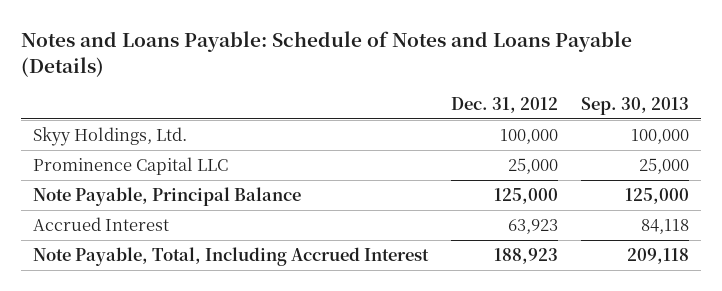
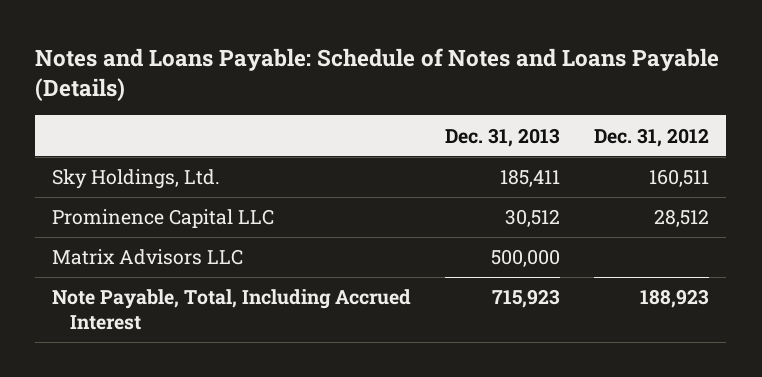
- | Dec. 31, 2012 | Sep. 30, 2013
+ | Dec. 31, 2013 | Dec. 31, 2012
- Skyy Holdings, Ltd. | 100,000 | 100,000
- Prominence Capital LLC | 25,000 | 25,000
- Note Payable, Principal Balance | 125,000 | 125,000
- Accrued Interest | 63,923 | 84,118
+ Sky Holdings, Ltd. | 185,411 | 160,511
+ Prominence Capital LLC | 30,512 | 28,512
+ Matrix Advisors LLC | 500,000 |

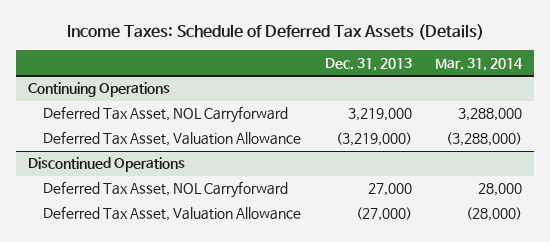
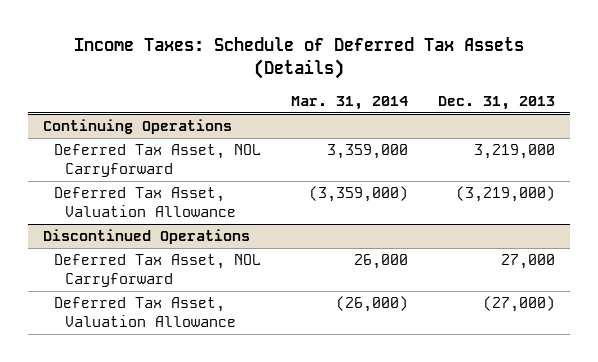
- | Dec. 31, 2013 | Mar. 31, 2014
+ | Mar. 31, 2014 | Dec. 31, 2013
@ Continuing Operations
- Deferred Tax Asset, NOL Carryforward | 3,219,000 | 3,288,000
- Deferred Tax Asset, Valuation Allowance | (3,219,000) | (3,288,000)
+ Deferred Tax Asset, NOL Carryforward | 3,359,000 | 3,219,000
+ Deferred Tax Asset, Valuation Allowance | (3,359,000) | (3,219,000)
@ Discontinued Operations
- Deferred Tax Asset, NOL Carryforward | 27,000 | 28,000
- Deferred Tax Asset, Valuation Allowance | (27,000) | (28,000)
+ Deferred Tax Asset, NOL Carryforward | 26,000 | 27,000
+ Deferred Tax Asset, Valuation Allowance | (26,000) | (27,000)

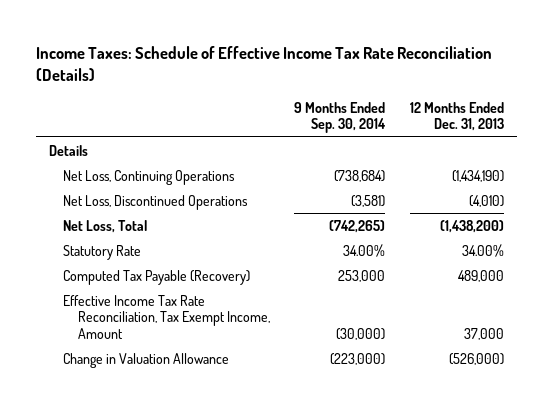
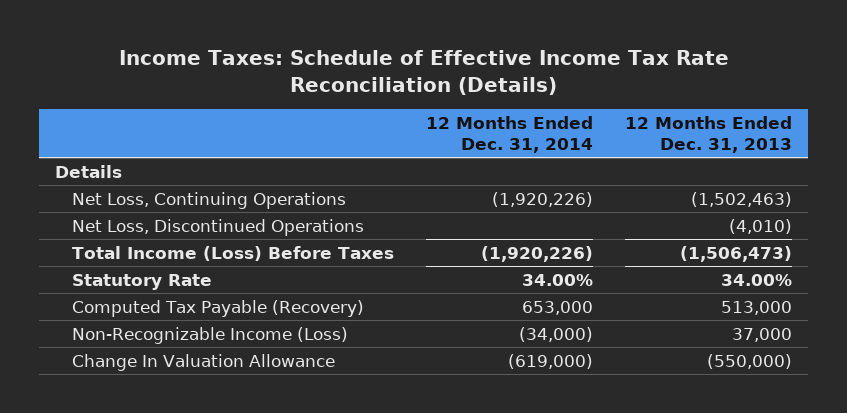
- | 9 Months Ended Sep. 30, 2014 | 12 Months Ended Dec. 31, 2013
+ | 12 Months Ended Dec. 31, 2014 | 12 Months Ended Dec. 31, 2013
- Net Loss, Continuing Operations | (738,684) | (1,434,190)
+ Net Loss, Continuing Operations | (1,920,226) | (1,502,463)
- Net Loss, Total | (742,265) | (1,438,200)
+ Total Income (Loss) Before Taxes | (1,920,226) | (1,506,473)
- Computed Tax Payable (Recovery) | 253,000 | 489,000
- Effective Income Tax Rate Reconciliation, Tax Exempt Income, Amount | (30,000) | 37,000
- Change in Valuation Allowance | (223,000) | (526,000)
+ Computed Tax Payable (Recovery) | 653,000 | 513,000
+ Non-Recognizable Income (Loss) | (34,000) | 37,000
+ Change In Valuation Allowance | (619,000) | (550,000)

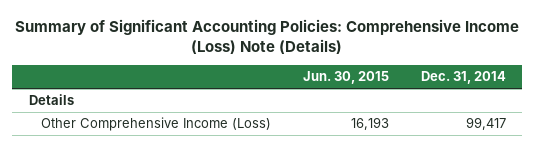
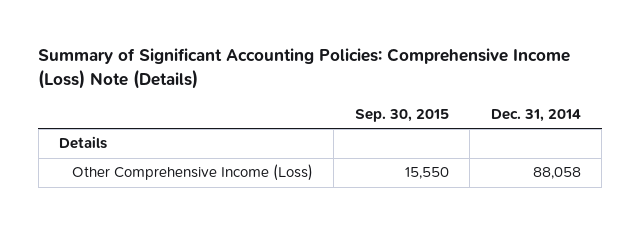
- | Jun. 30, 2015 | Dec. 31, 2014
+ | Sep. 30, 2015 | Dec. 31, 2014
- Other Comprehensive Income (Loss) | 16,193 | 99,417
+ Other Comprehensive Income (Loss) | 15,550 | 88,058

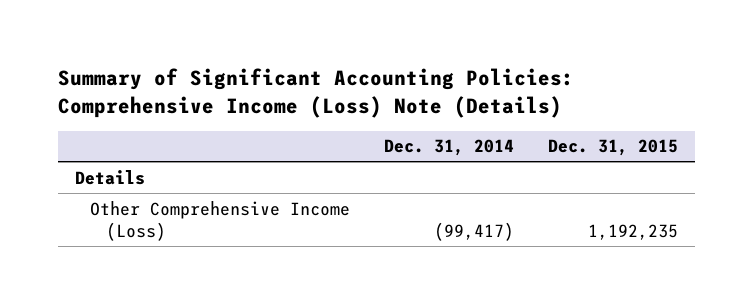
- | Sep. 30, 2015 | Dec. 31, 2014
+ | Dec. 31, 2014 | Dec. 31, 2015
- Other Comprehensive Income (Loss) | 15,550 | 88,058
+ Other Comprehensive Income (Loss) | (99,417) | 1,192,235

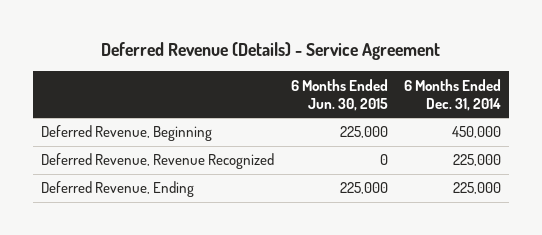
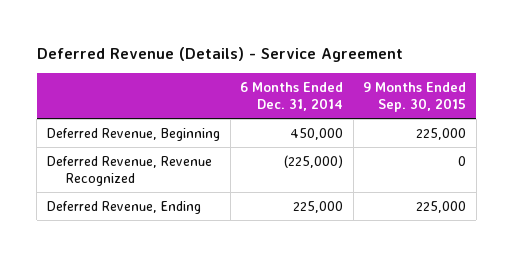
- | 6 Months Ended Jun. 30, 2015 | 6 Months Ended Dec. 31, 2014
+ | 6 Months Ended Dec. 31, 2014 | 9 Months Ended Sep. 30, 2015
- Deferred Revenue, Revenue Recognized | 0 | 225,000
+ Deferred Revenue, Revenue Recognized | (225,000) | 0

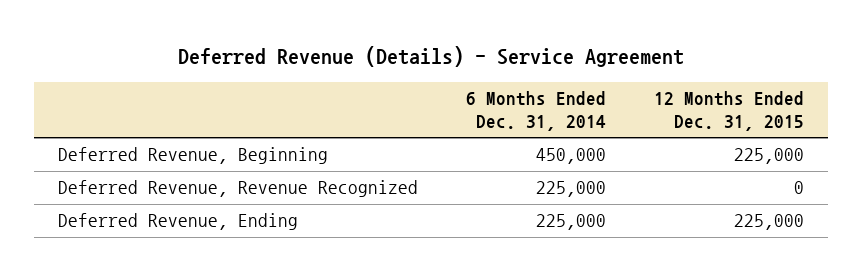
- | 6 Months Ended Dec. 31, 2014 | 9 Months Ended Sep. 30, 2015
+ | 6 Months Ended Dec. 31, 2014 | 12 Months Ended Dec. 31, 2015
- Deferred Revenue, Revenue Recognized | (225,000) | 0
+ Deferred Revenue, Revenue Recognized | 225,000 | 0

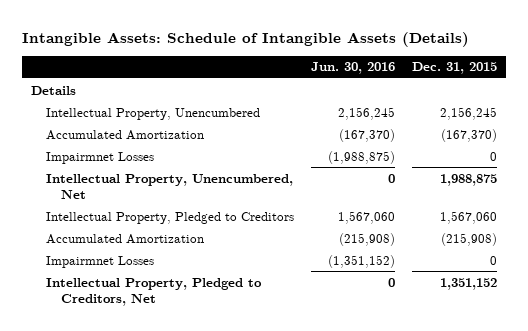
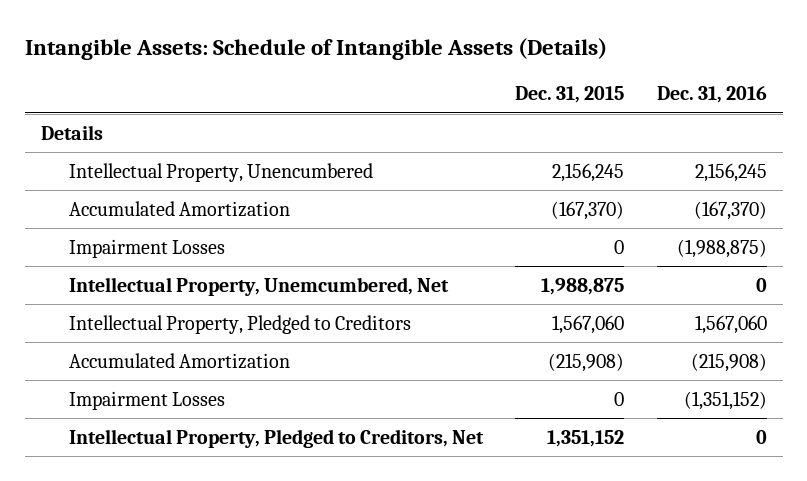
- | Jun. 30, 2016 | Dec. 31, 2015
+ | Dec. 31, 2015 | Dec. 31, 2016
- Impairmnet Losses | (1,988,875) | 0
- Intellectual Property, Unencumbered, Net | 0 | 1,988,875
+ Impairment Losses | 0 | (1,988,875)
+ Intellectual Property, Unemcumbered, Net | 1,988,875 | 0
- Impairmnet Losses | (1,351,152) | 0
+ Impairment Losses | 0 | (1,351,152)

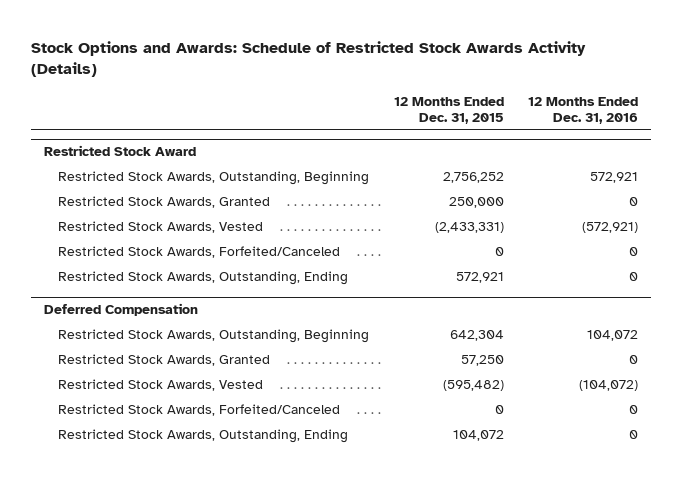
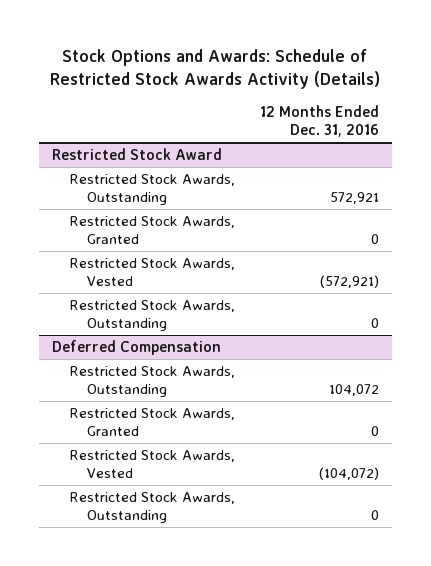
- | 12 Months Ended Dec. 31, 2015 | 12 Months Ended Dec. 31, 2016
+ | 12 Months Ended Dec. 31, 2016
@ Restricted Stock Award
- Restricted Stock Awards, Outstanding, Beginning | 2,756,252 | 572,921
+ Restricted Stock Awards, Outstanding | 572,921
- Restricted Stock Awards, Forfeited/Canceled | 0 | 0
- Restricted Stock Awards, Outstanding, Ending | 572,921 | 0
+ Restricted Stock Awards, Outstanding | 0
@ Deferred Compensation
- Restricted Stock Awards, Outstanding, Beginning | 642,304 | 104,072
+ Restricted Stock Awards, Outstanding | 104,072
- Restricted Stock Awards, Forfeited/Canceled | 0 | 0
- Restricted Stock Awards, Outstanding, Ending | 104,072 | 0
+ Restricted Stock Awards, Outstanding | 0

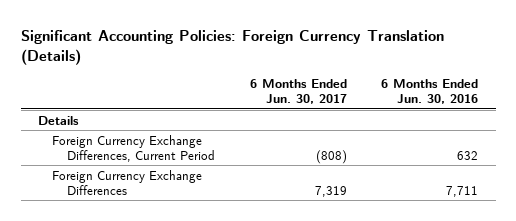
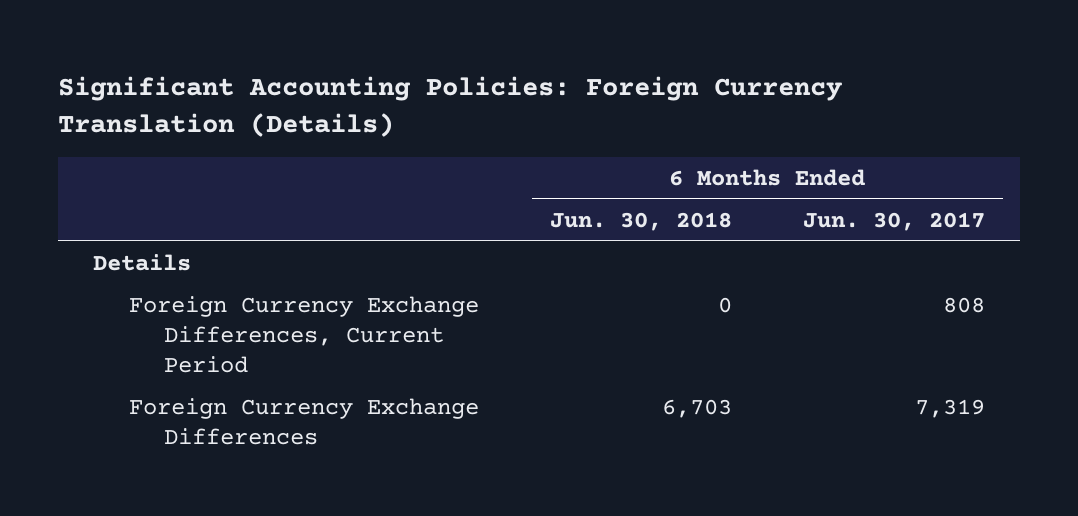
- | 6 Months Ended Jun. 30, 2017 | 6 Months Ended Jun. 30, 2016
+ | 6 Months Ended Jun. 30, 2018 | 6 Months Ended Jun. 30, 2017
- Foreign Currency Exchange Differences, Current Period | (808) | 632
+ Foreign Currency Exchange Differences, Current Period | 0 | 808

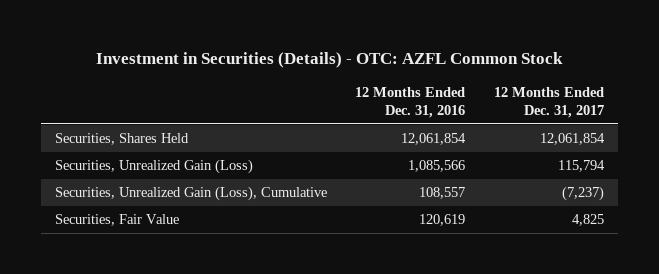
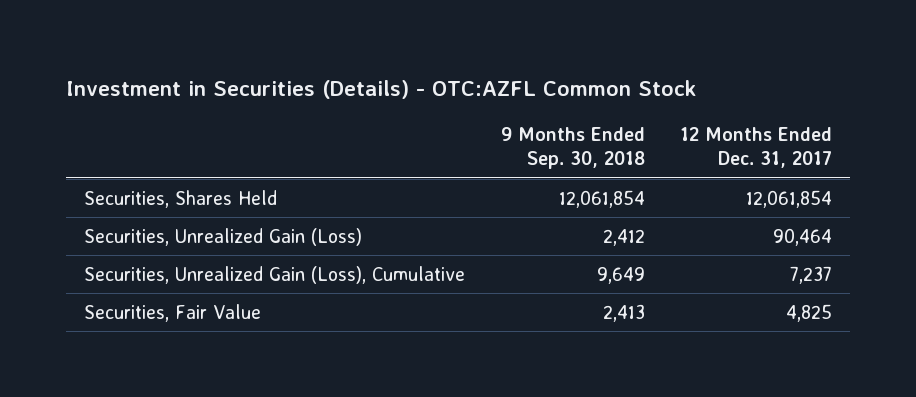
- Investment in Securities (Details) - OTC: AZFL Common Stock
+ Investment in Securities (Details) - OTC:AZFL Common Stock
- | 12 Months Ended Dec. 31, 2016 | 12 Months Ended Dec. 31, 2017
+ | 9 Months Ended Sep. 30, 2018 | 12 Months Ended Dec. 31, 2017
- Securities, Unrealized Gain (Loss) | 1,085,566 | 115,794
- Securities, Unrealized Gain (Loss), Cumulative | 108,557 | (7,237)
+ Securities, Unrealized Gain (Loss) | 2,412 | 90,464
+ Securities, Unrealized Gain (Loss), Cumulative | 9,649 | 7,237

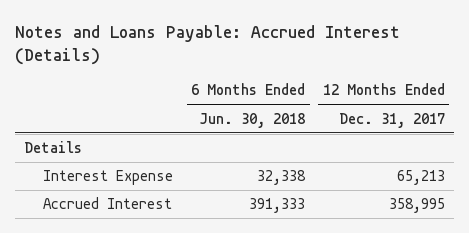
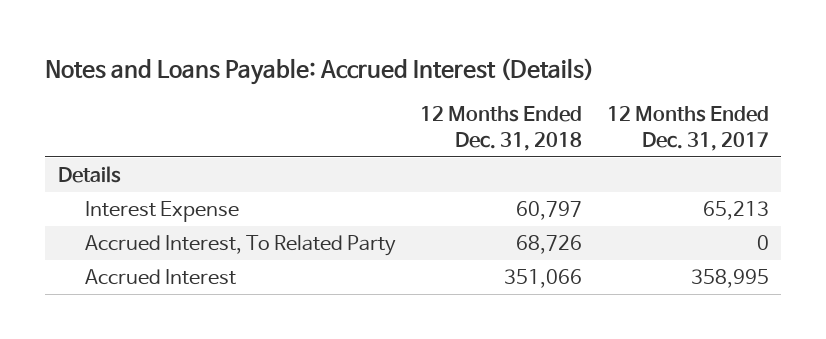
- | 6 Months Ended Jun. 30, 2018 | 12 Months Ended Dec. 31, 2017
+ | 12 Months Ended Dec. 31, 2018 | 12 Months Ended Dec. 31, 2017
+ Accrued Interest, To Related Party | 68,726 | 0

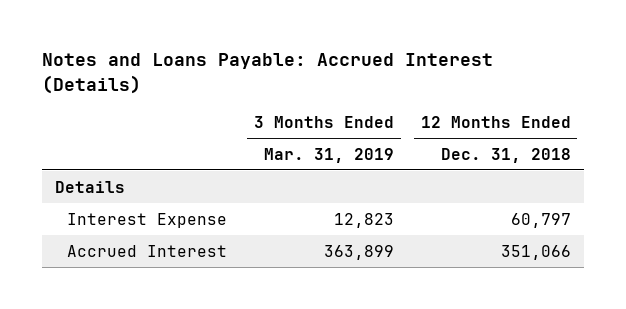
- | 12 Months Ended Dec. 31, 2018 | 12 Months Ended Dec. 31, 2017
+ | 3 Months Ended Mar. 31, 2019 | 12 Months Ended Dec. 31, 2018
- Accrued Interest, To Related Party | 68,726 | 0

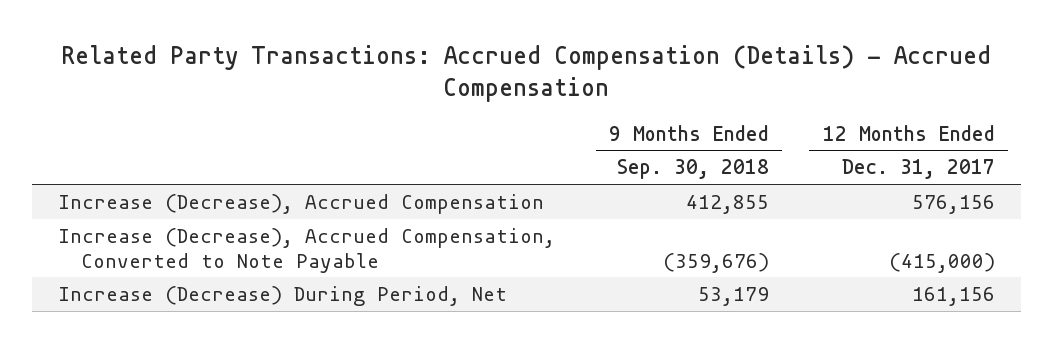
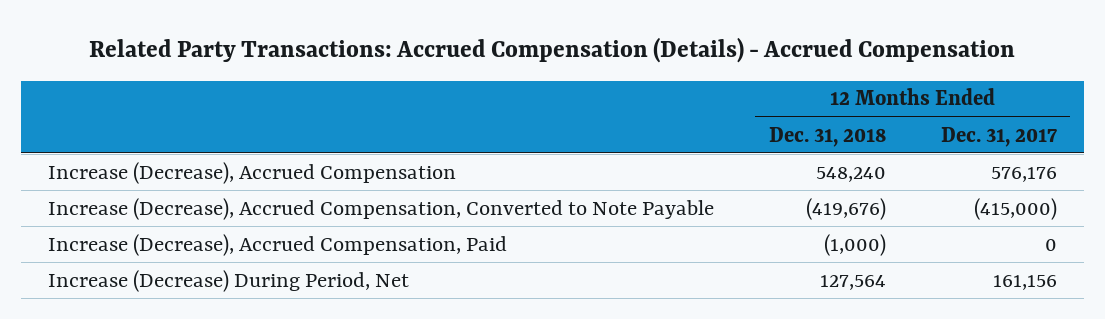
- | 9 Months Ended Sep. 30, 2018 | 12 Months Ended Dec. 31, 2017
+ | 12 Months Ended Dec. 31, 2018 | 12 Months Ended Dec. 31, 2017
- Increase (Decrease), Accrued Compensation | 412,855 | 576,156
+ Increase (Decrease), Accrued Compensation | 548,240 | 576,176
+ Increase (Decrease), Accrued Compensation, Paid | (1,000) | 0

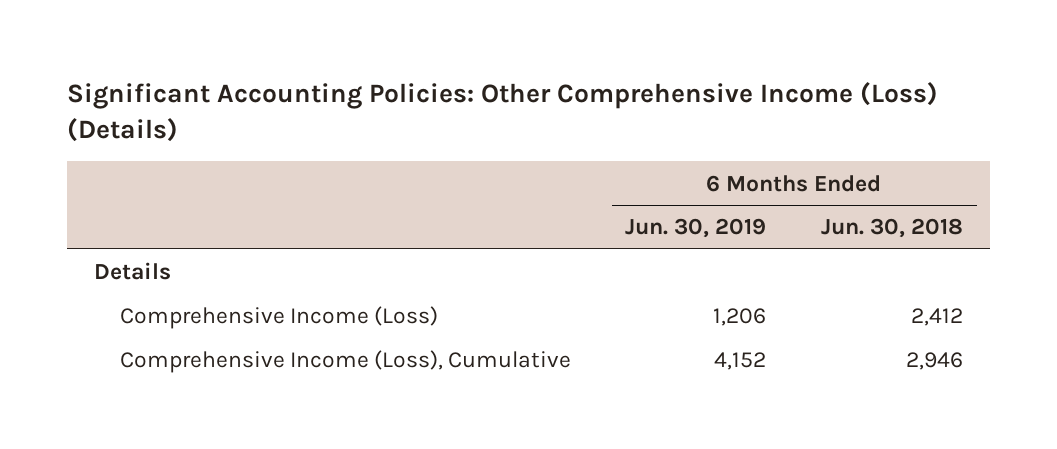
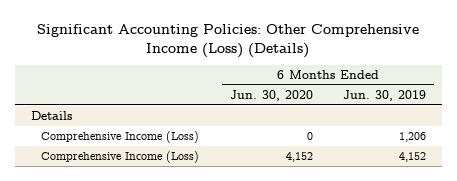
- | 6 Months Ended Jun. 30, 2019 | 6 Months Ended Jun. 30, 2018
+ | 6 Months Ended Jun. 30, 2020 | 6 Months Ended Jun. 30, 2019
- Comprehensive Income (Loss), Cumulative | 4,152 | 2,946
+ Comprehensive Income (Loss) | 4,152 | 4,152

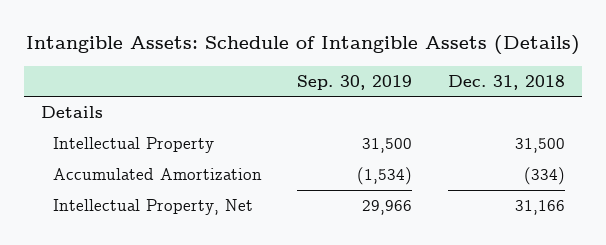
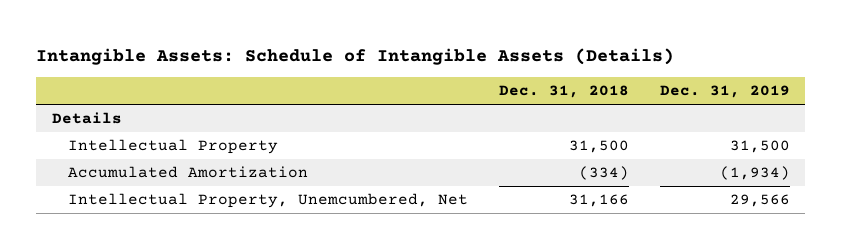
- | Sep. 30, 2019 | Dec. 31, 2018
+ | Dec. 31, 2018 | Dec. 31, 2019
- Intellectual Property, Net | 29,966 | 31,166
+ Intellectual Property, Unemcumbered, Net | 31,166 | 29,566

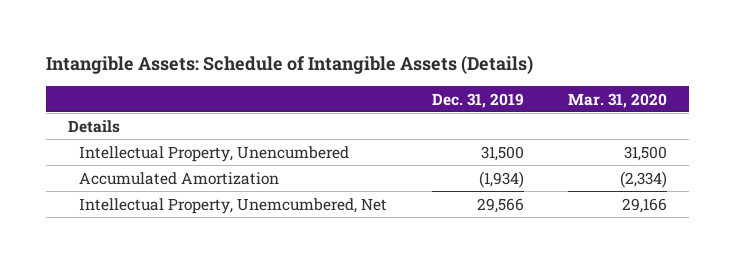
- | Dec. 31, 2018 | Dec. 31, 2019
+ | Dec. 31, 2019 | Mar. 31, 2020
- Intellectual Property | 31,500 | 31,500
+ Intellectual Property, Unencumbered | 31,500 | 31,500

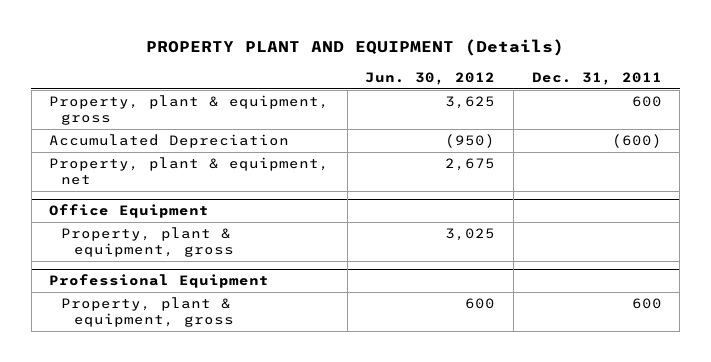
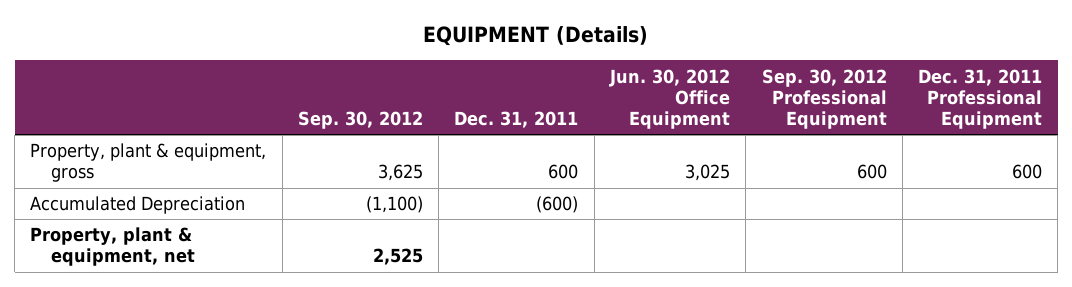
- PROPERTY PLANT AND EQUIPMENT (Details)
+ EQUIPMENT (Details)
- | Jun. 30, 2012 | Dec. 31, 2011
+ | Sep. 30, 2012 | Dec. 31, 2011 | Jun. 30, 2012 Office Equipment | Sep. 30, 2012 Professional Equipment | Dec. 31, 2011 Professional Equipment
- Office Equipment
- Property, plant & equipment, gross | 3,025 |
- Professional Equipment
- Property, plant & equipment, gross | 600 | 600

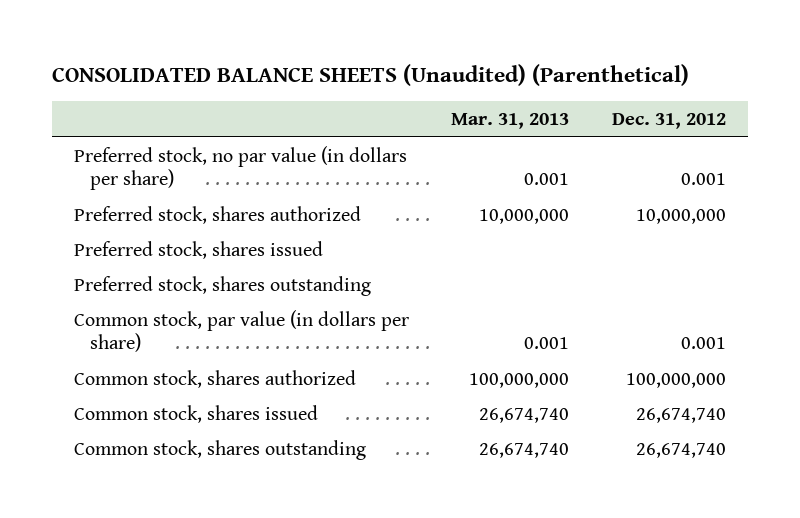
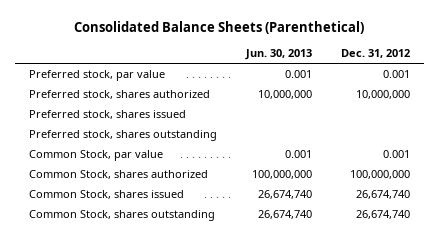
- CONSOLIDATED BALANCE SHEETS (Unaudited) (Parenthetical)
+ Consolidated Balance Sheets (Parenthetical)
- | Mar. 31, 2013 | Dec. 31, 2012
+ | Jun. 30, 2013 | Dec. 31, 2012
- Preferred stock, no par value (in dollars per share) | 0.001 | 0.001
+ Preferred stock, par value | 0.001 | 0.001
- Common stock, par value (in dollars per share) | 0.001 | 0.001
- Common stock, shares authorized | 100,000,000 | 100,000,000
- Common stock, shares issued | 26,674,740 | 26,674,740
- Common stock, shares outstanding | 26,674,740 | 26,674,740
+ Common Stock, par value | 0.001 | 0.001
+ Common Stock, shares authorized | 100,000,000 | 100,000,000
+ Common Stock, shares issued | 26,674,740 | 26,674,740
+ Common Stock, shares outstanding | 26,674,740 | 26,674,740

